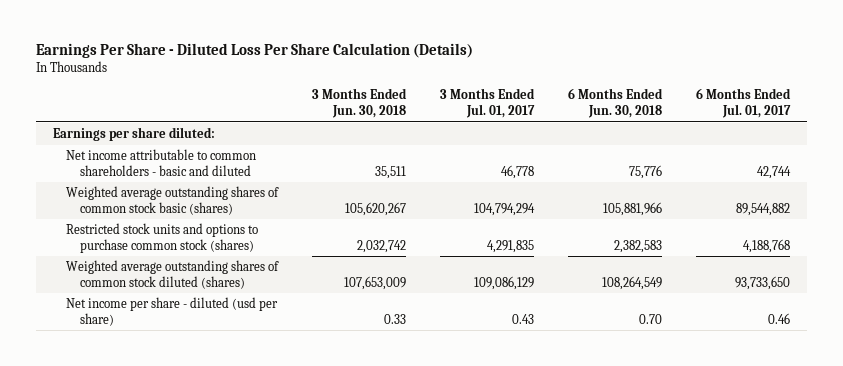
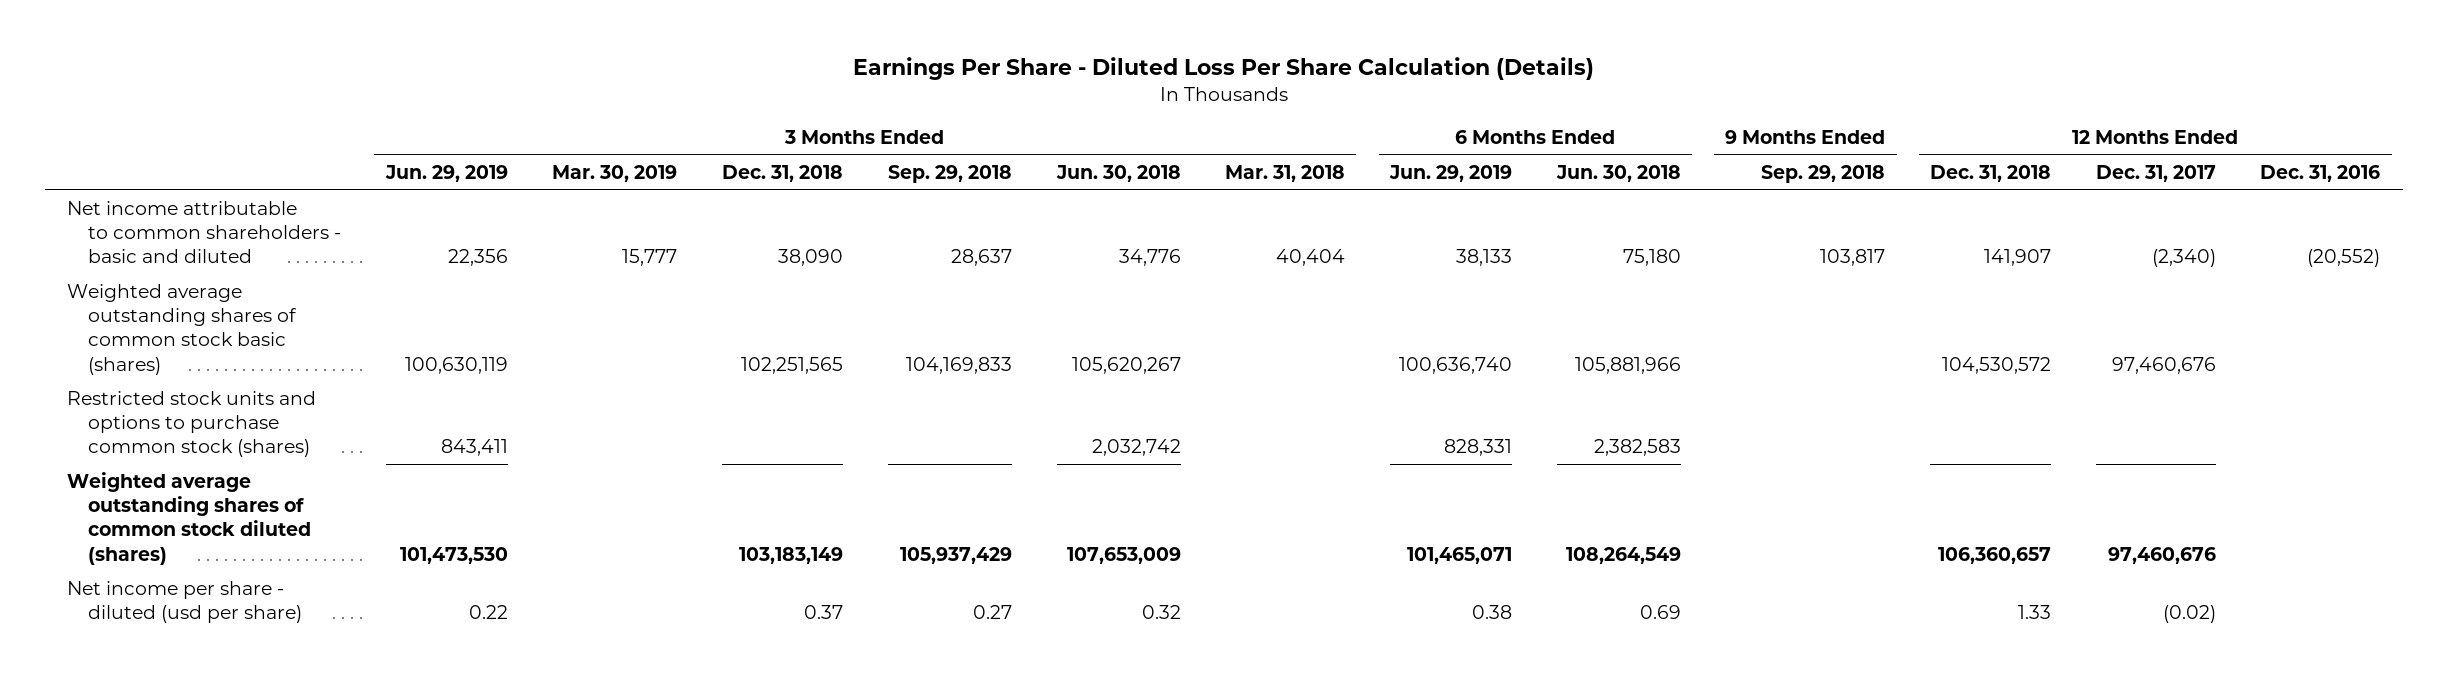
- | 3 Months Ended Jun. 30, 2018 | 3 Months Ended Jul. 01, 2017 | 6 Months Ended Jun. 30, 2018 | 6 Months Ended Jul. 01, 2017
+ | 3 Months Ended Jun. 29, 2019 | 3 Months Ended Mar. 30, 2019 | 3 Months Ended Dec. 31, 2018 | 3 Months Ended Sep. 29, 2018 | 3 Months Ended Jun. 30, 2018 | 3 Months Ended Mar. 31, 2018 | 6 Months Ended Jun. 29, 2019 | 6 Months Ended Jun. 30, 2018 | 9 Months Ended Sep. 29, 2018 | 12 Months Ended Dec. 31, 2018 | 12 Months Ended Dec. 31, 2017 | 12 Months Ended Dec. 31, 2016
- Earnings per share diluted:
- Net income attributable to common shareholders - basic and diluted | 35,511 | 46,778 | 75,776 | 42,744
+ Net income attributable to common shareholders - basic and diluted | 22,356 | 15,777 | 38,090 | 28,637 | 34,776 | 40,404 | 38,133 | 75,180 | 103,817 | 141,907 | (2,340) | (20,552)
- Net income per share - diluted (usd per share) | 0.33 | 0.43 | 0.70 | 0.46
+ Net income per share - diluted (usd per share) | 0.22 | | 0.37 | 0.27 | 0.32 | | 0.38 | 0.69 | | 1.33 | (0.02) |

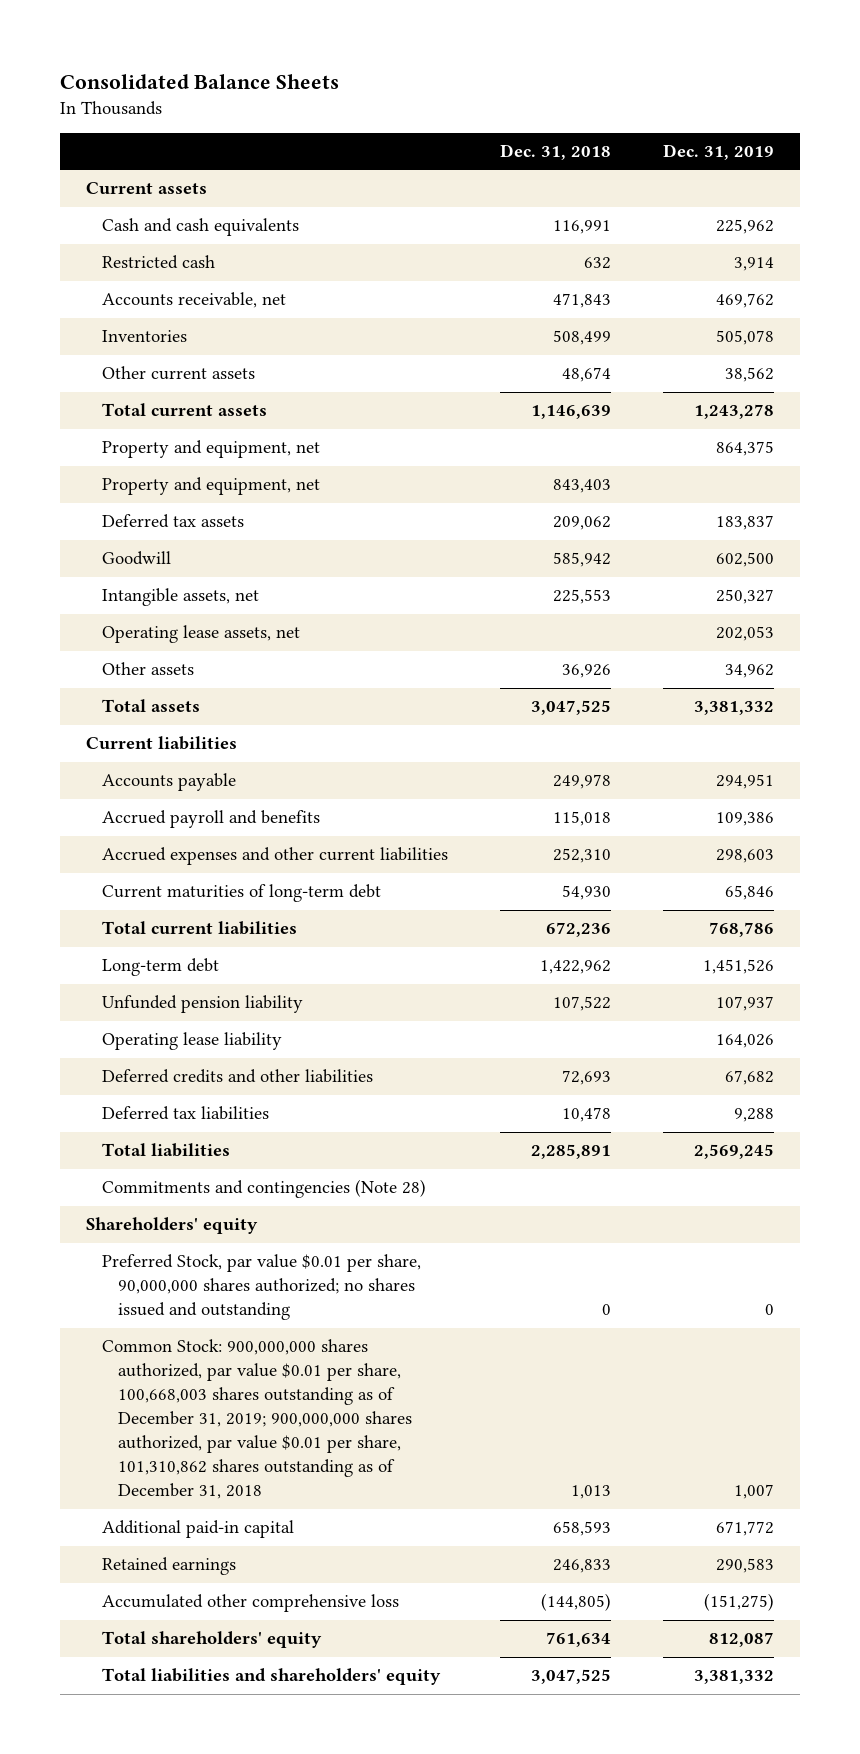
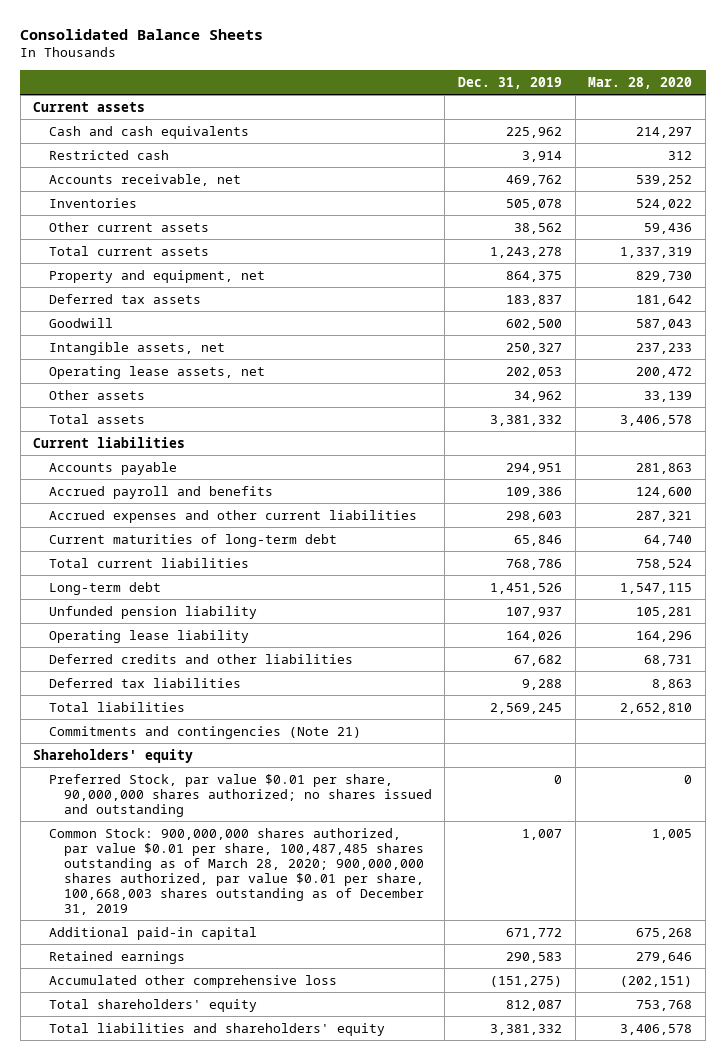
- | Dec. 31, 2018 | Dec. 31, 2019
+ | Dec. 31, 2019 | Mar. 28, 2020
- Property and equipment, net | 843,403 |
- Commitments and contingencies (Note 28)
+ Commitments and contingencies (Note 21)
- Common Stock: 900,000,000 shares authorized, par value $0.01 per share, 100,668,003 shares outstanding as of December 31, 2019; 900,000,000 shares authorized, par value $0.01 per share, 101,310,862 shares outstanding as of December 31, 2018 | 1,013 | 1,007
+ Common Stock: 900,000,000 shares authorized, par value $0.01 per share, 100,487,485 shares outstanding as of March 28, 2020; 900,000,000 shares authorized, par value $0.01 per share, 100,668,003 shares outstanding as of December 31, 2019 | 1,007 | 1,005

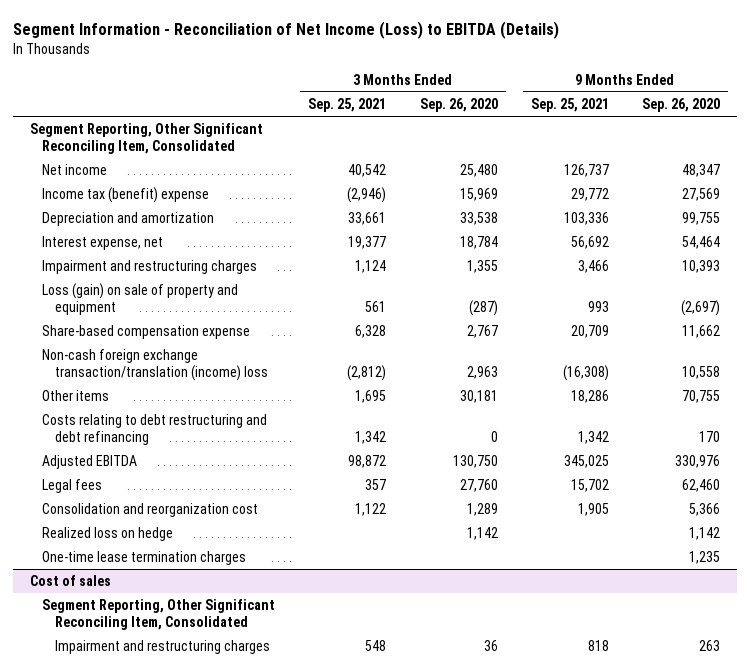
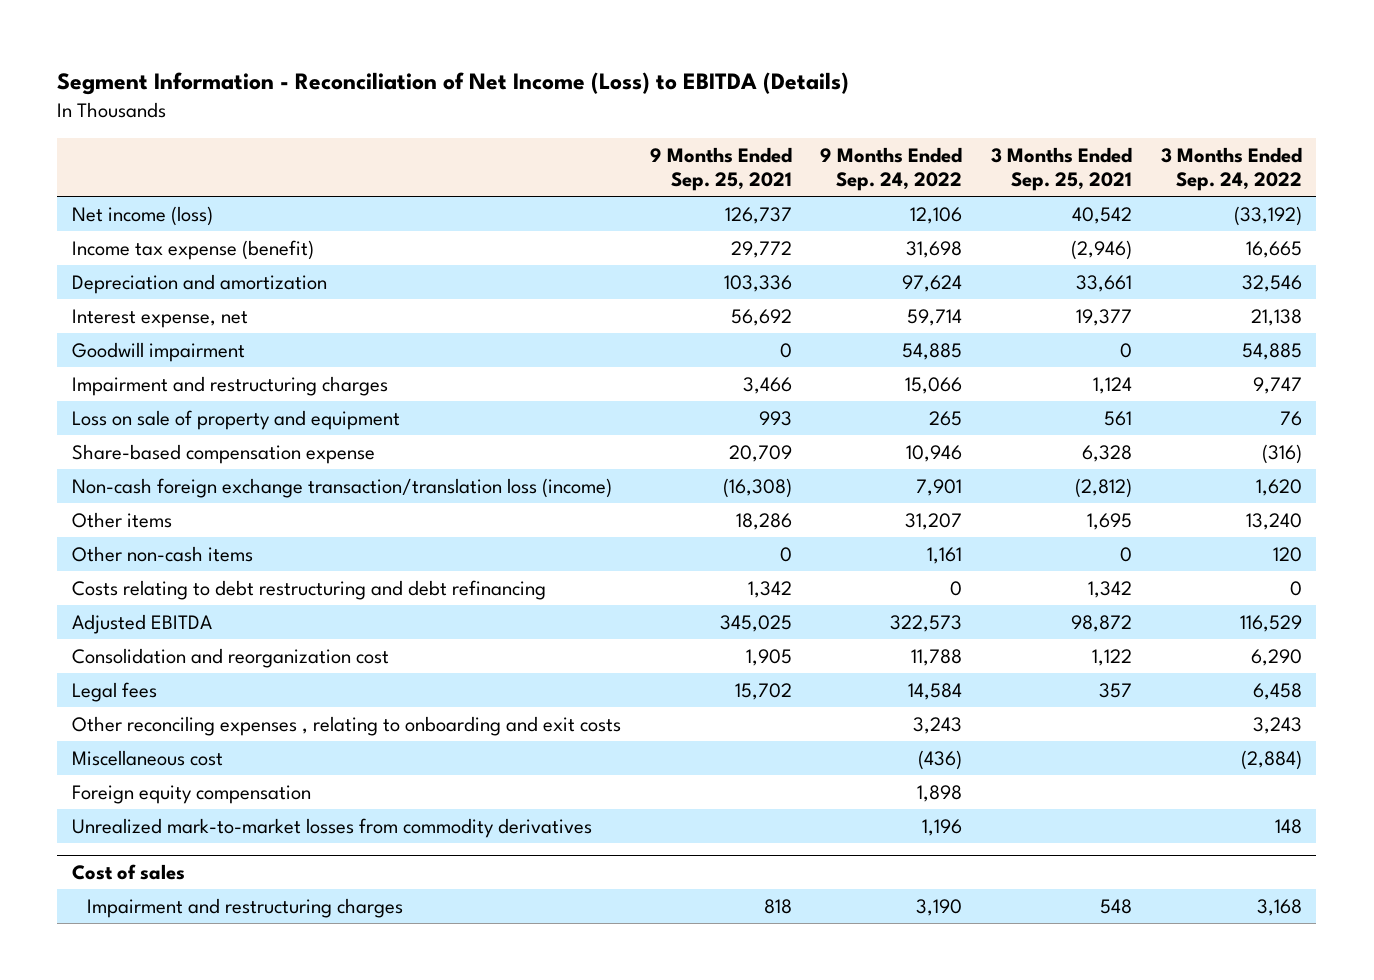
- | 3 Months Ended Sep. 25, 2021 | 3 Months Ended Sep. 26, 2020 | 9 Months Ended Sep. 25, 2021 | 9 Months Ended Sep. 26, 2020
+ | 9 Months Ended Sep. 25, 2021 | 9 Months Ended Sep. 24, 2022 | 3 Months Ended Sep. 25, 2021 | 3 Months Ended Sep. 24, 2022
- Segment Reporting, Other Significant Reconciling Item, Consolidated
- Net income | 40,542 | 25,480 | 126,737 | 48,347
- Income tax (benefit) expense | (2,946) | 15,969 | 29,772 | 27,569
+ Net income (loss) | 126,737 | 12,106 | 40,542 | (33,192)
+ Income tax expense (benefit) | 29,772 | 31,698 | (2,946) | 16,665
+ Goodwill impairment | 0 | 54,885 | 0 | 54,885
- Loss (gain) on sale of property and equipment | 561 | (287) | 993 | (2,697)
+ Loss on sale of property and equipment | 993 | 265 | 561 | 76
- Non-cash foreign exchange transaction/translation (income) loss | (2,812) | 2,963 | (16,308) | 10,558
+ Non-cash foreign exchange transaction/translation loss (income) | (16,308) | 7,901 | (2,812) | 1,620
+ Other non-cash items | 0 | 1,161 | 0 | 120
- Realized loss on hedge | | 1,142 | | 1,142
- One-time lease termination charges | | | | 1,235
moved down: Legal fees | 15,702 | 14,584 | 357 | 6,458
+ Other reconciling expenses , relating to onboarding and exit costs | | 3,243 | | 3,243
+ Miscellaneous cost | | (436) | | (2,884)
+ Foreign equity compensation | | 1,898 | |
+ Unrealized mark-to-market losses from commodity derivatives | | 1,196 | | 148
@ Cost of sales
- Segment Reporting, Other Significant Reconciling Item, Consolidated

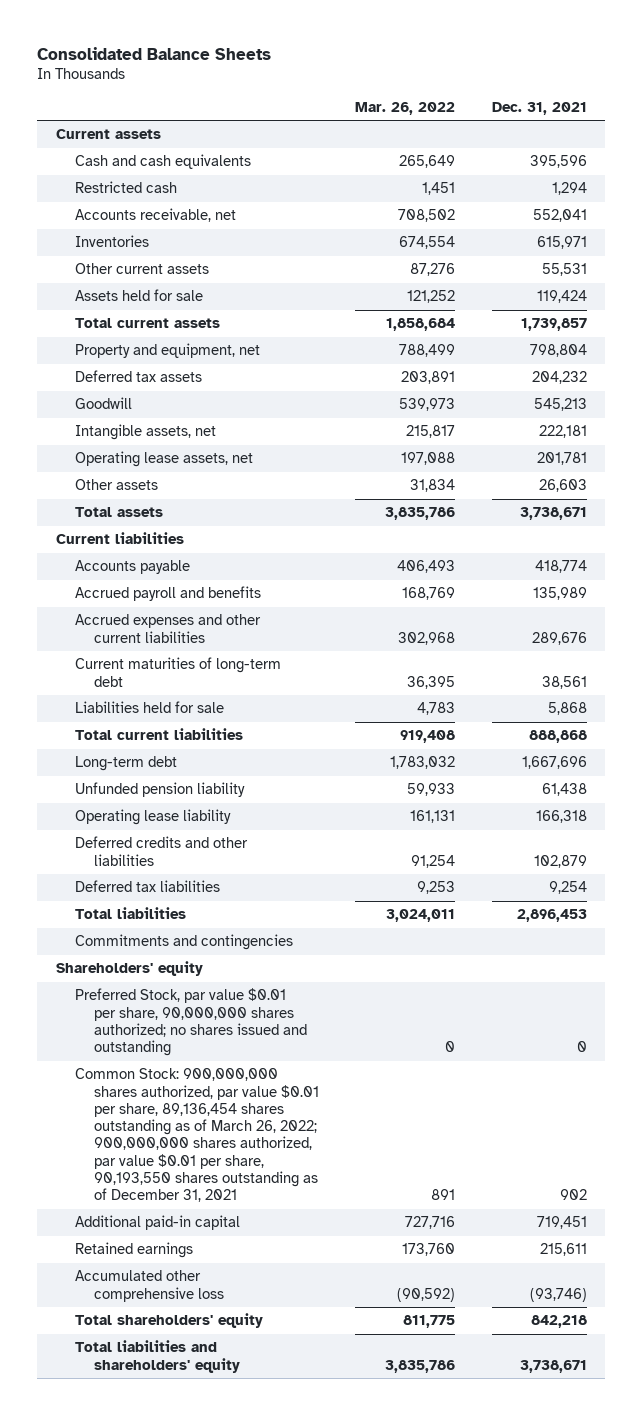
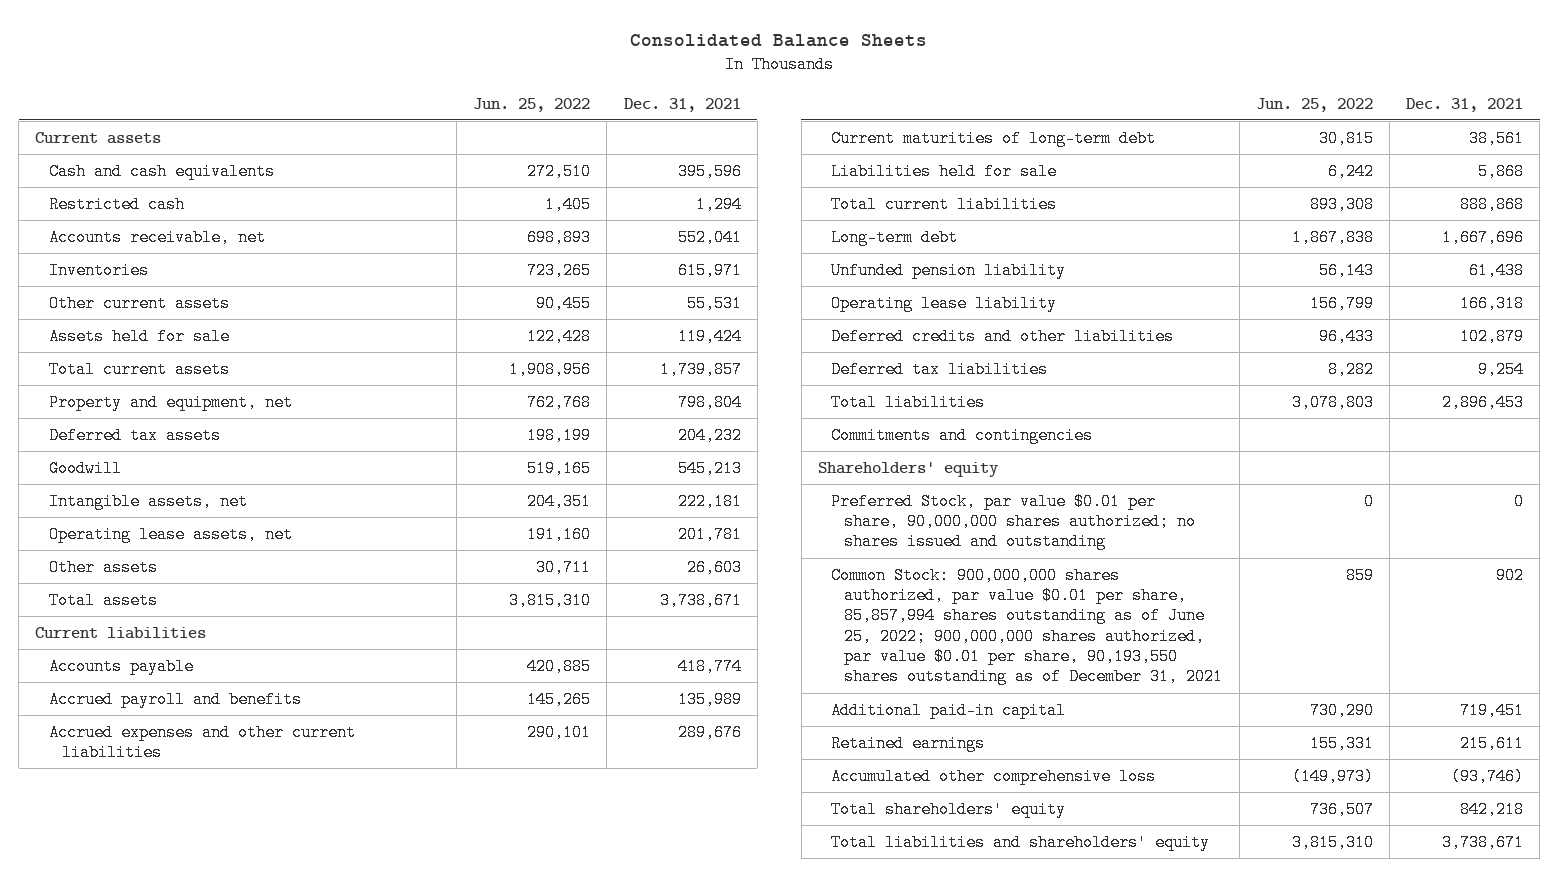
- | Mar. 26, 2022 | Dec. 31, 2021
+ | Jun. 25, 2022 | Dec. 31, 2021
- Common Stock: 900,000,000 shares authorized, par value $0.01 per share, 89,136,454 shares outstanding as of March 26, 2022; 900,000,000 shares authorized, par value $0.01 per share, 90,193,550 shares outstanding as of December 31, 2021 | 891 | 902
+ Common Stock: 900,000,000 shares authorized, par value $0.01 per share, 85,857,994 shares outstanding as of June 25, 2022; 900,000,000 shares authorized, par value $0.01 per share, 90,193,550 shares outstanding as of December 31, 2021 | 859 | 902

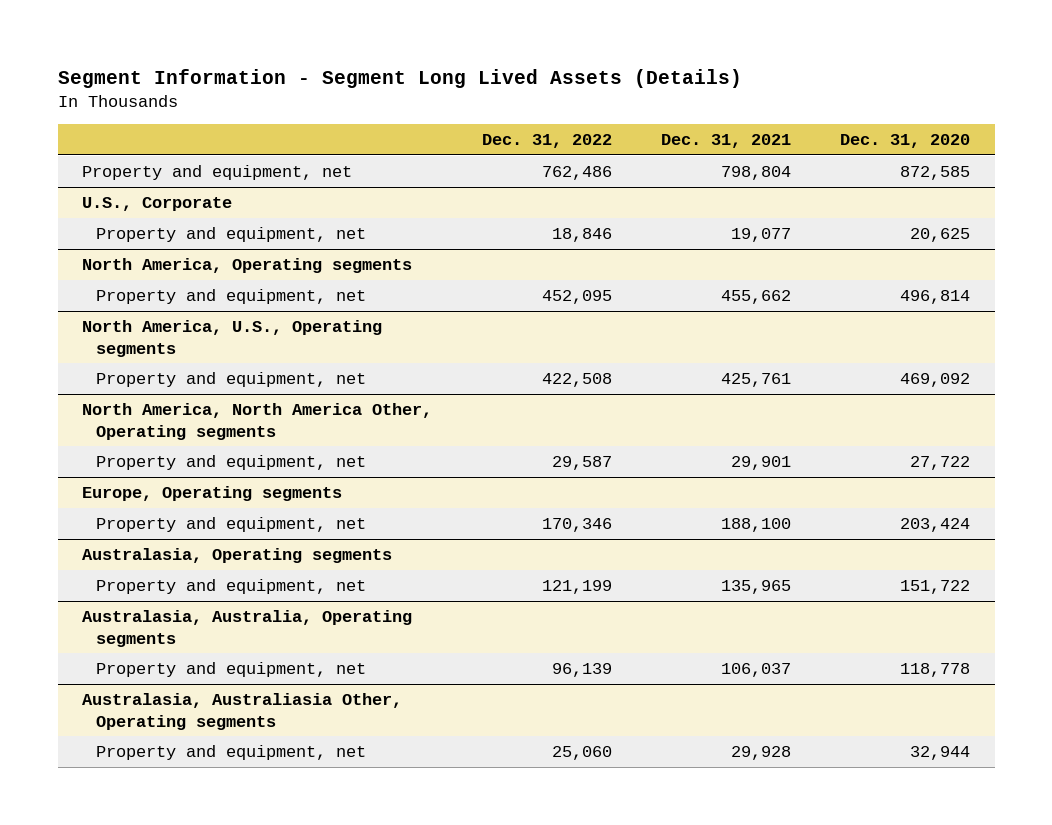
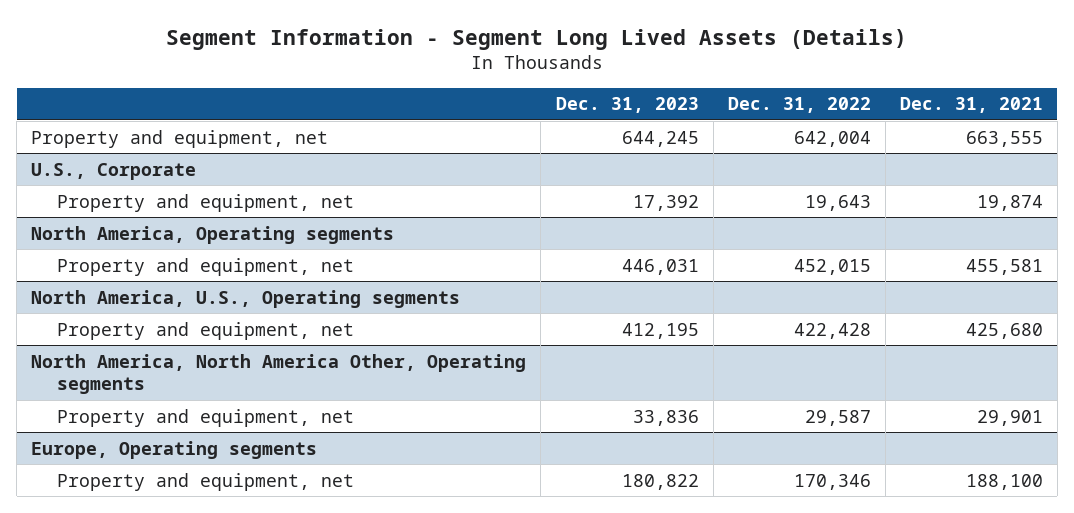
- | Dec. 31, 2022 | Dec. 31, 2021 | Dec. 31, 2020
+ | Dec. 31, 2023 | Dec. 31, 2022 | Dec. 31, 2021
- Property and equipment, net | 762,486 | 798,804 | 872,585
+ Property and equipment, net | 644,245 | 642,004 | 663,555
@ U.S., Corporate
- Property and equipment, net | 18,846 | 19,077 | 20,625
+ Property and equipment, net | 17,392 | 19,643 | 19,874
@ North America, Operating segments
- Property and equipment, net | 452,095 | 455,662 | 496,814
+ Property and equipment, net | 446,031 | 452,015 | 455,581
@ North America, U.S., Operating segments
- Property and equipment, net | 422,508 | 425,761 | 469,092
+ Property and equipment, net | 412,195 | 422,428 | 425,680
- Australasia, Operating segments
- Property and equipment, net | 121,199 | 135,965 | 151,722
- Australasia, Australia, Operating segments
- Property and equipment, net | 96,139 | 106,037 | 118,778
- Australasia, Australiasia Other, Operating segments
- Property and equipment, net | 25,060 | 29,928 | 32,944

